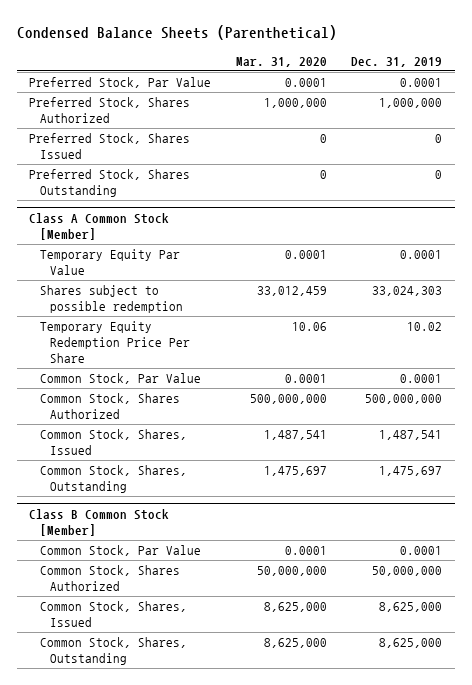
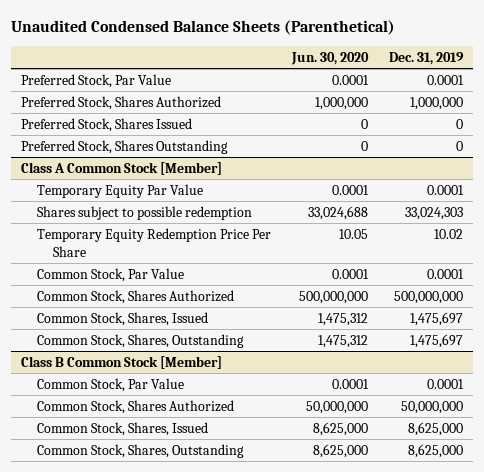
- Condensed Balance Sheets (Parenthetical)
+ Unaudited Condensed Balance Sheets (Parenthetical)
- | Mar. 31, 2020 | Dec. 31, 2019
+ | Jun. 30, 2020 | Dec. 31, 2019
@ Class A Common Stock [Member]
- Common Stock, Shares, Issued | 1,487,541 | 1,487,541
+ Common Stock, Shares, Issued | 1,475,312 | 1,475,697

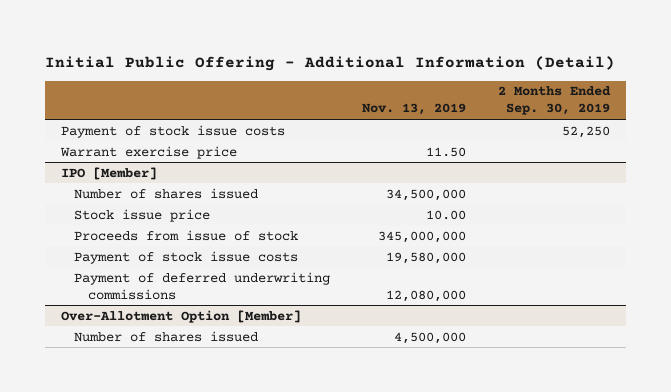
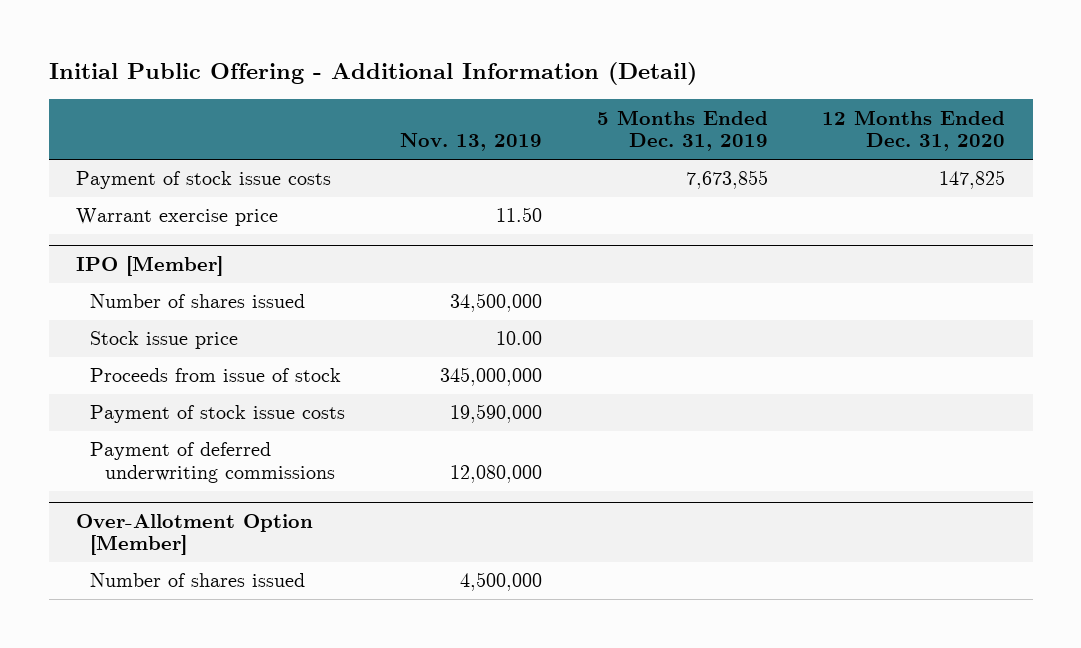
- | Nov. 13, 2019 | 2 Months Ended Sep. 30, 2019
+ | Nov. 13, 2019 | 5 Months Ended Dec. 31, 2019 | 12 Months Ended Dec. 31, 2020
@ IPO [Member]
- Payment of stock issue costs | 19,580,000 |
+ Payment of stock issue costs | 19,590,000 | |

